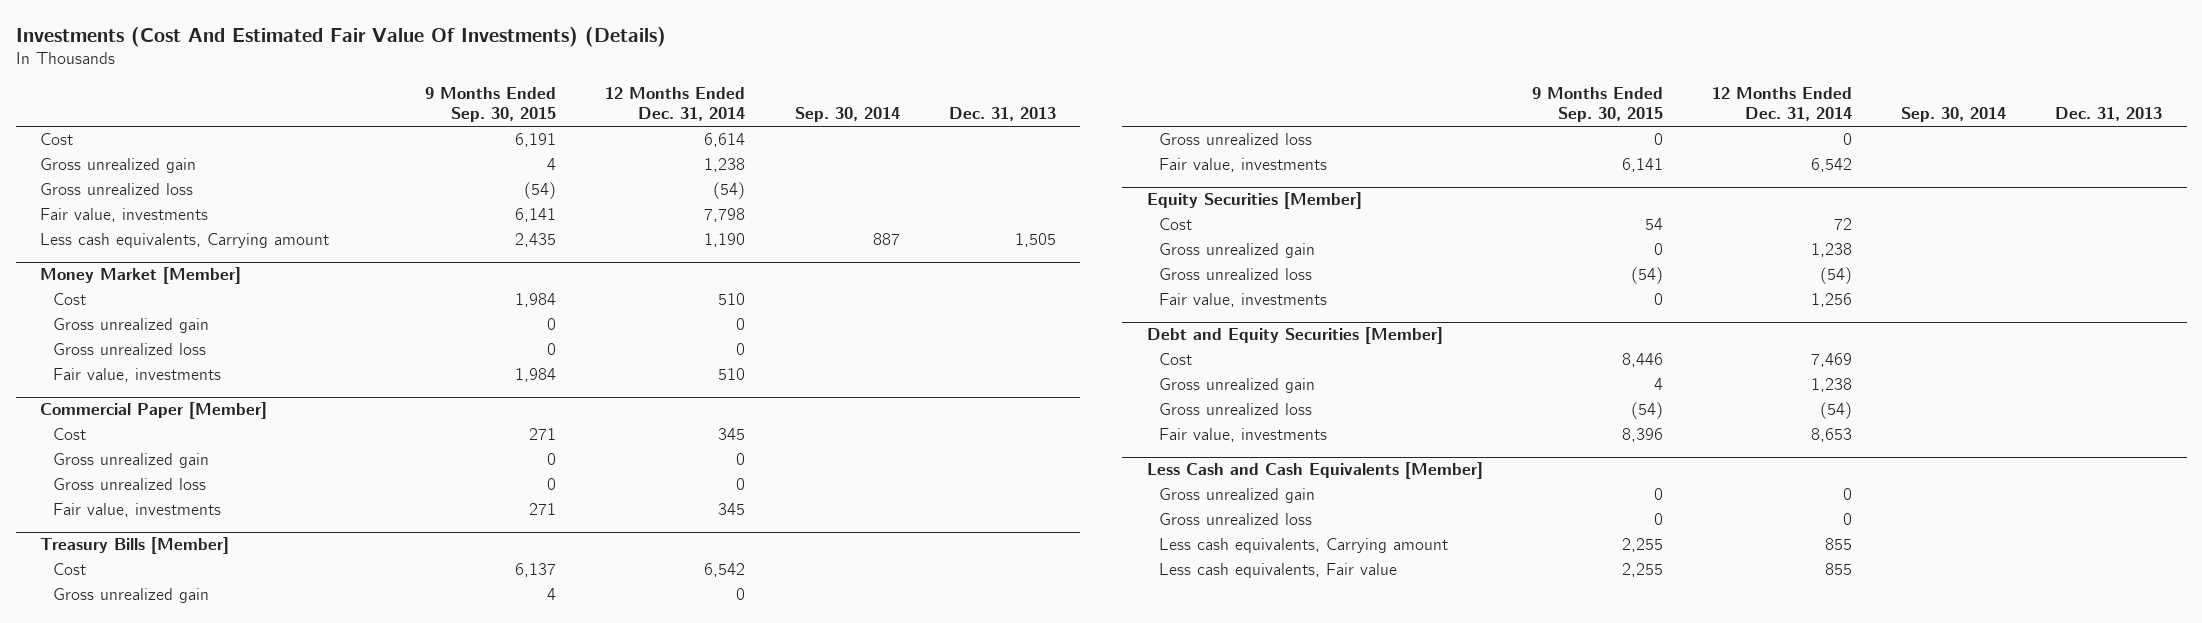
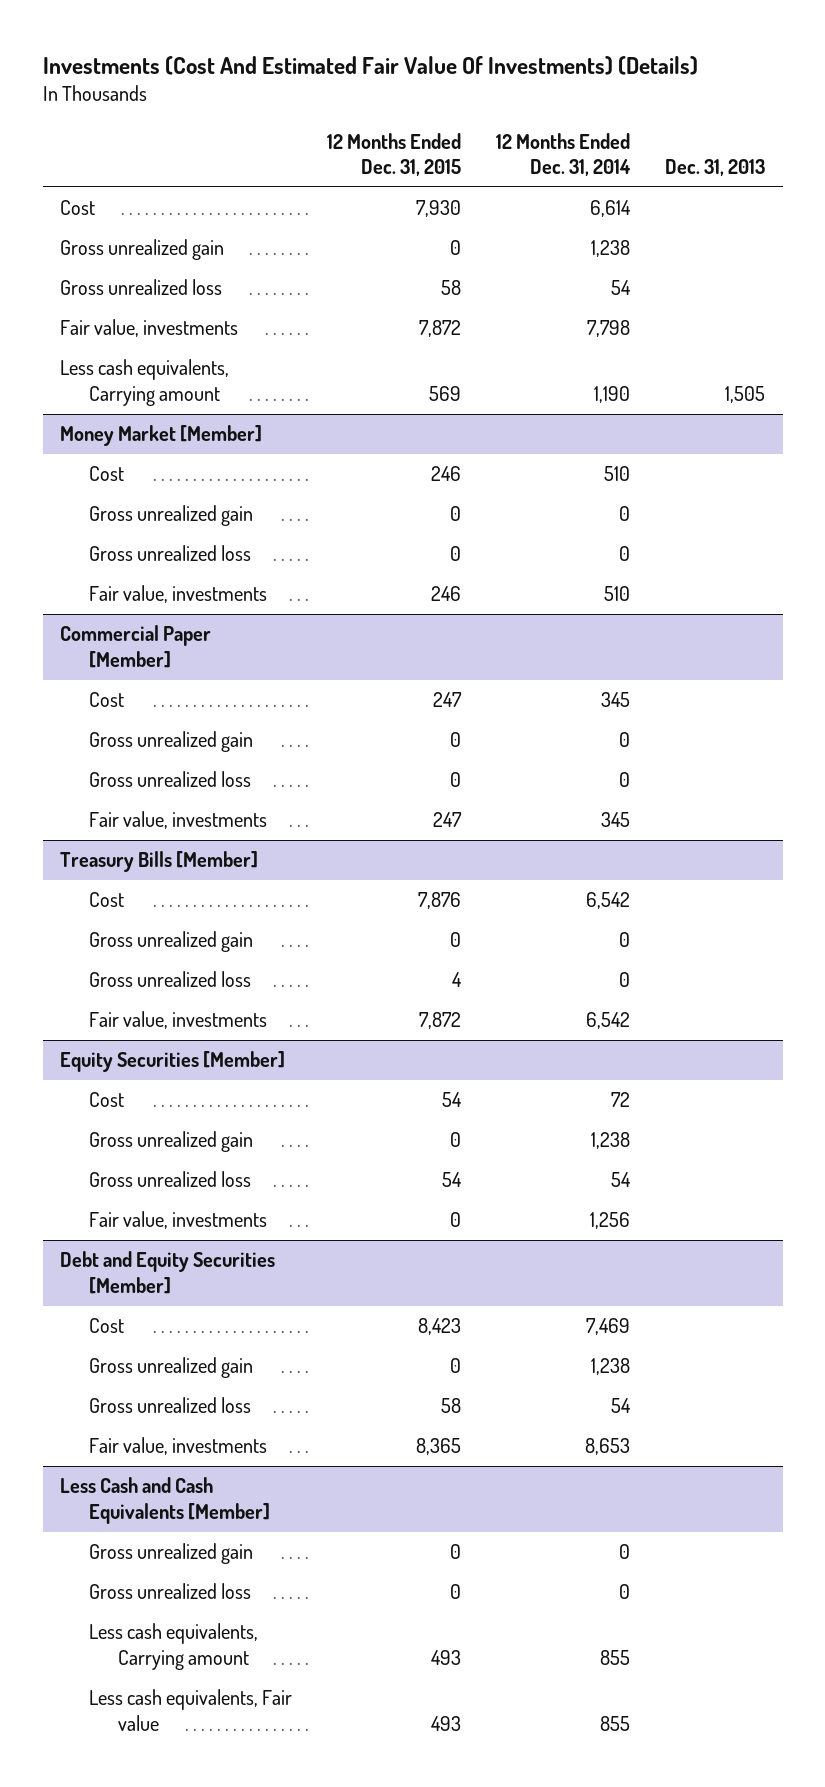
- | 9 Months Ended Sep. 30, 2015 | 12 Months Ended Dec. 31, 2014 | Sep. 30, 2014 | Dec. 31, 2013
+ | 12 Months Ended Dec. 31, 2015 | 12 Months Ended Dec. 31, 2014 | Dec. 31, 2013
- Gross unrealized loss | (54) | (54) | |
+ Gross unrealized loss | 58 | 54 |
@ Equity Securities [Member]
- Gross unrealized loss | (54) | (54) | |
+ Gross unrealized loss | 54 | 54 |
@ Debt and Equity Securities [Member]
- Gross unrealized loss | (54) | (54) | |
+ Gross unrealized loss | 58 | 54 |

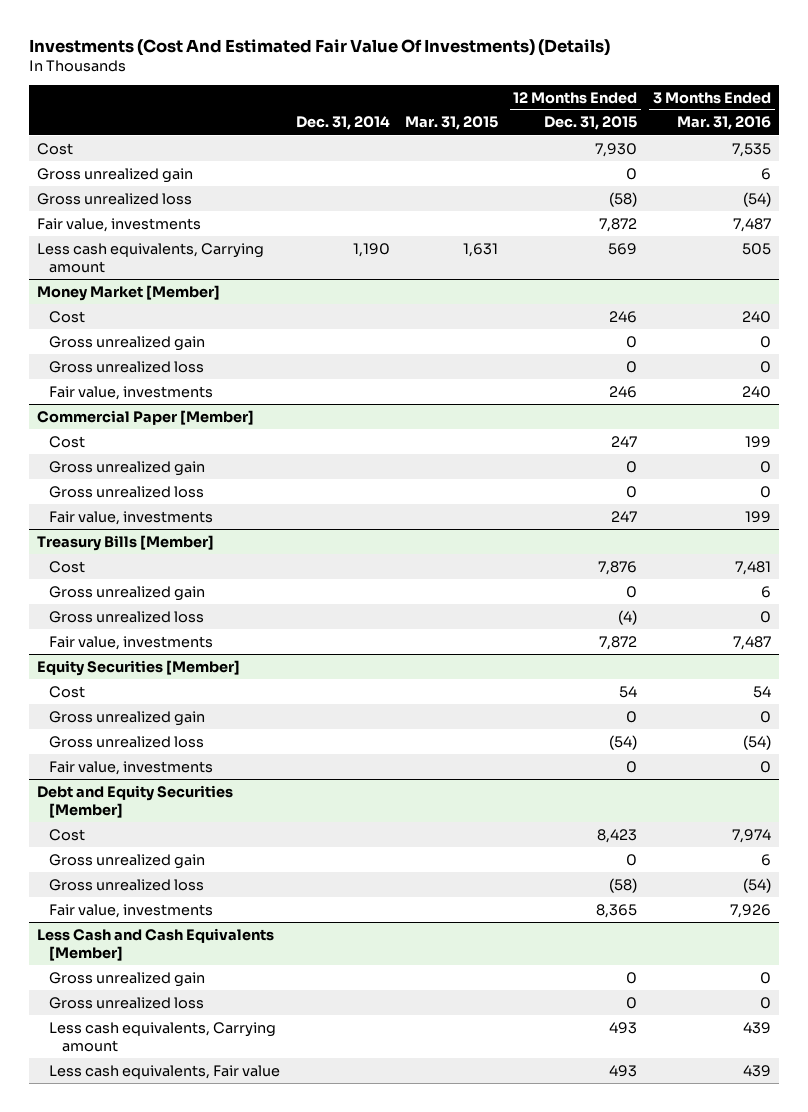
- | 12 Months Ended Dec. 31, 2015 | 12 Months Ended Dec. 31, 2014 | Dec. 31, 2013
+ | Dec. 31, 2014 | Mar. 31, 2015 | 12 Months Ended Dec. 31, 2015 | 3 Months Ended Mar. 31, 2016
- Gross unrealized loss | 58 | 54 |
+ Gross unrealized loss | | | (58) | (54)
@ Treasury Bills [Member]
- Gross unrealized loss | 4 | 0 |
+ Gross unrealized loss | | | (4) | 0
@ Equity Securities [Member]
- Gross unrealized loss | 54 | 54 |
+ Gross unrealized loss | | | (54) | (54)
@ Debt and Equity Securities [Member]
- Gross unrealized loss | 58 | 54 |
+ Gross unrealized loss | | | (58) | (54)

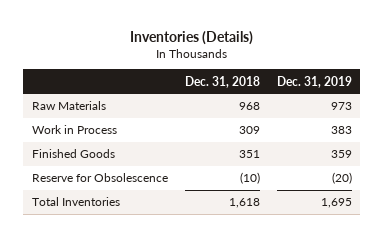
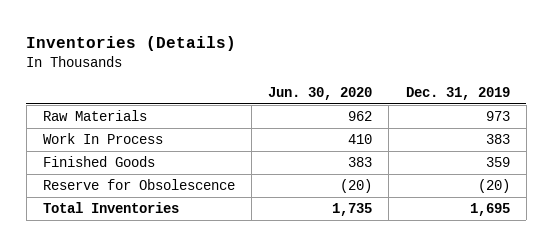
- | Dec. 31, 2018 | Dec. 31, 2019
+ | Jun. 30, 2020 | Dec. 31, 2019
- Work in Process | 309 | 383
+ Work In Process | 410 | 383

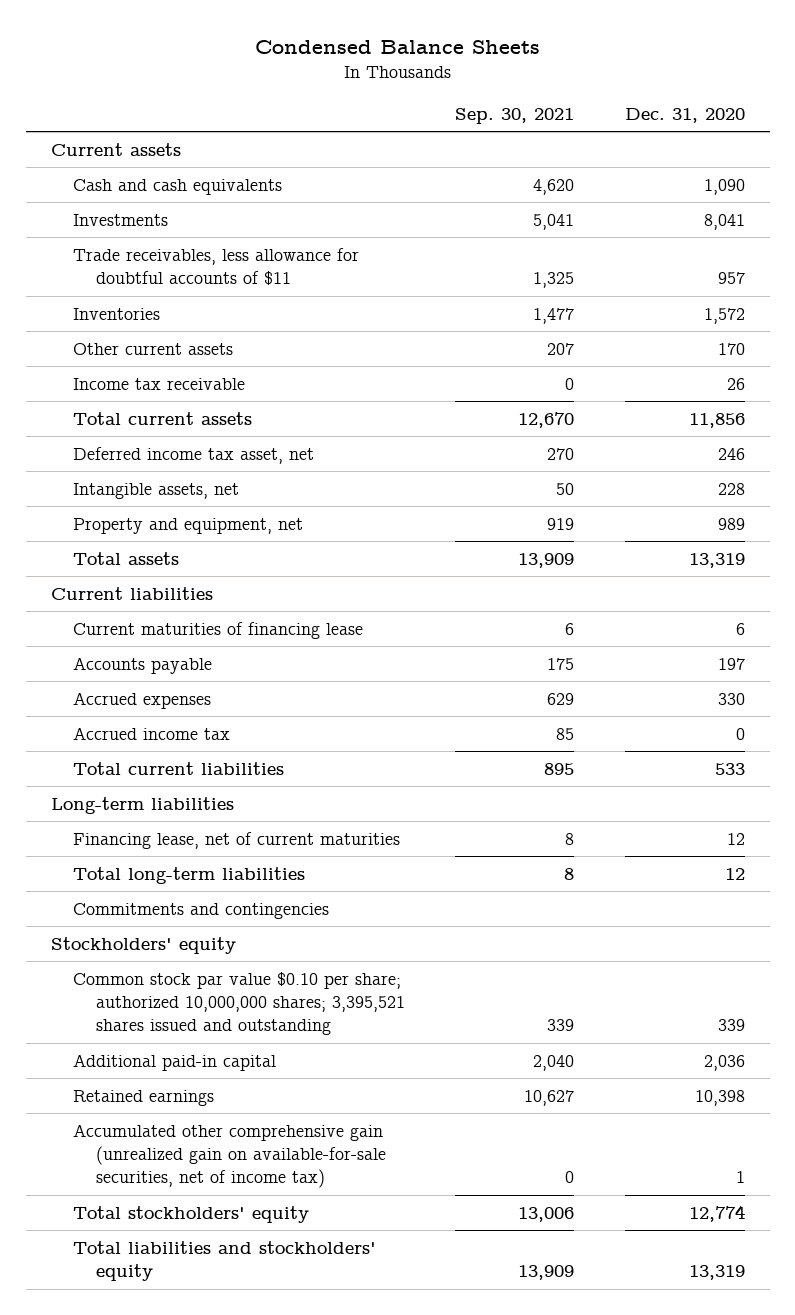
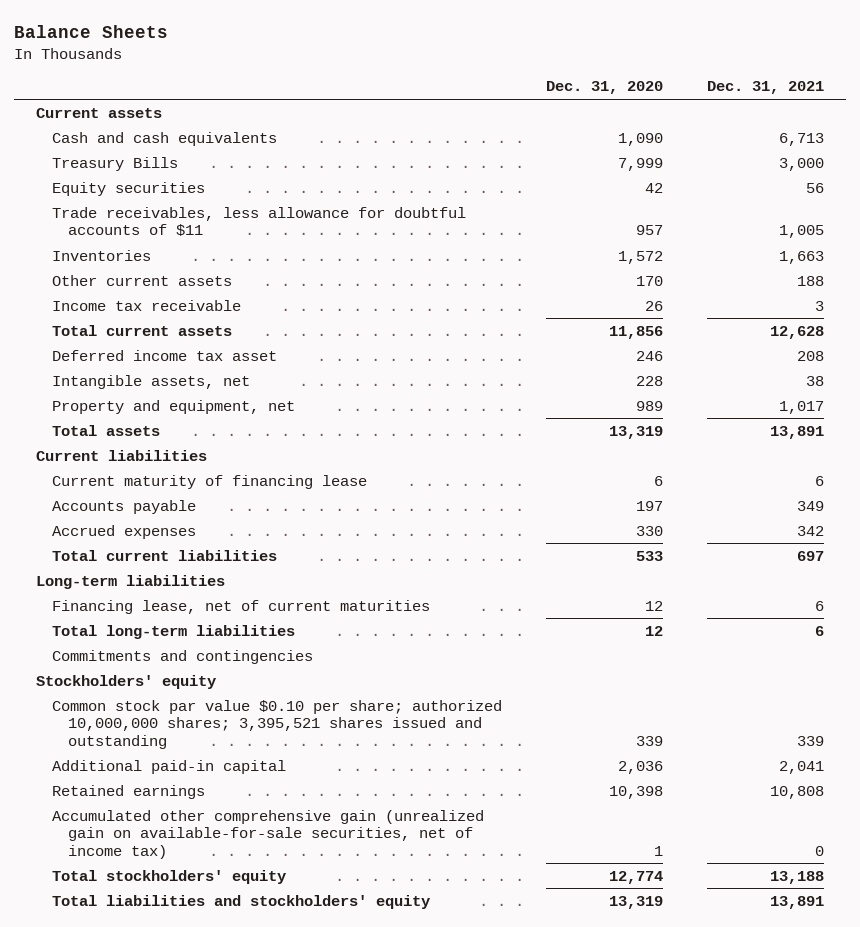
- Condensed Balance Sheets
+ Balance Sheets
- | Sep. 30, 2021 | Dec. 31, 2020
+ | Dec. 31, 2020 | Dec. 31, 2021
- Investments | 5,041 | 8,041
+ Treasury Bills | 7,999 | 3,000
+ Equity securities | 42 | 56
- Deferred income tax asset, net | 270 | 246
+ Deferred income tax asset | 246 | 208
- Current maturities of financing lease | 6 | 6
+ Current maturity of financing lease | 6 | 6
- Accrued income tax | 85 | 0

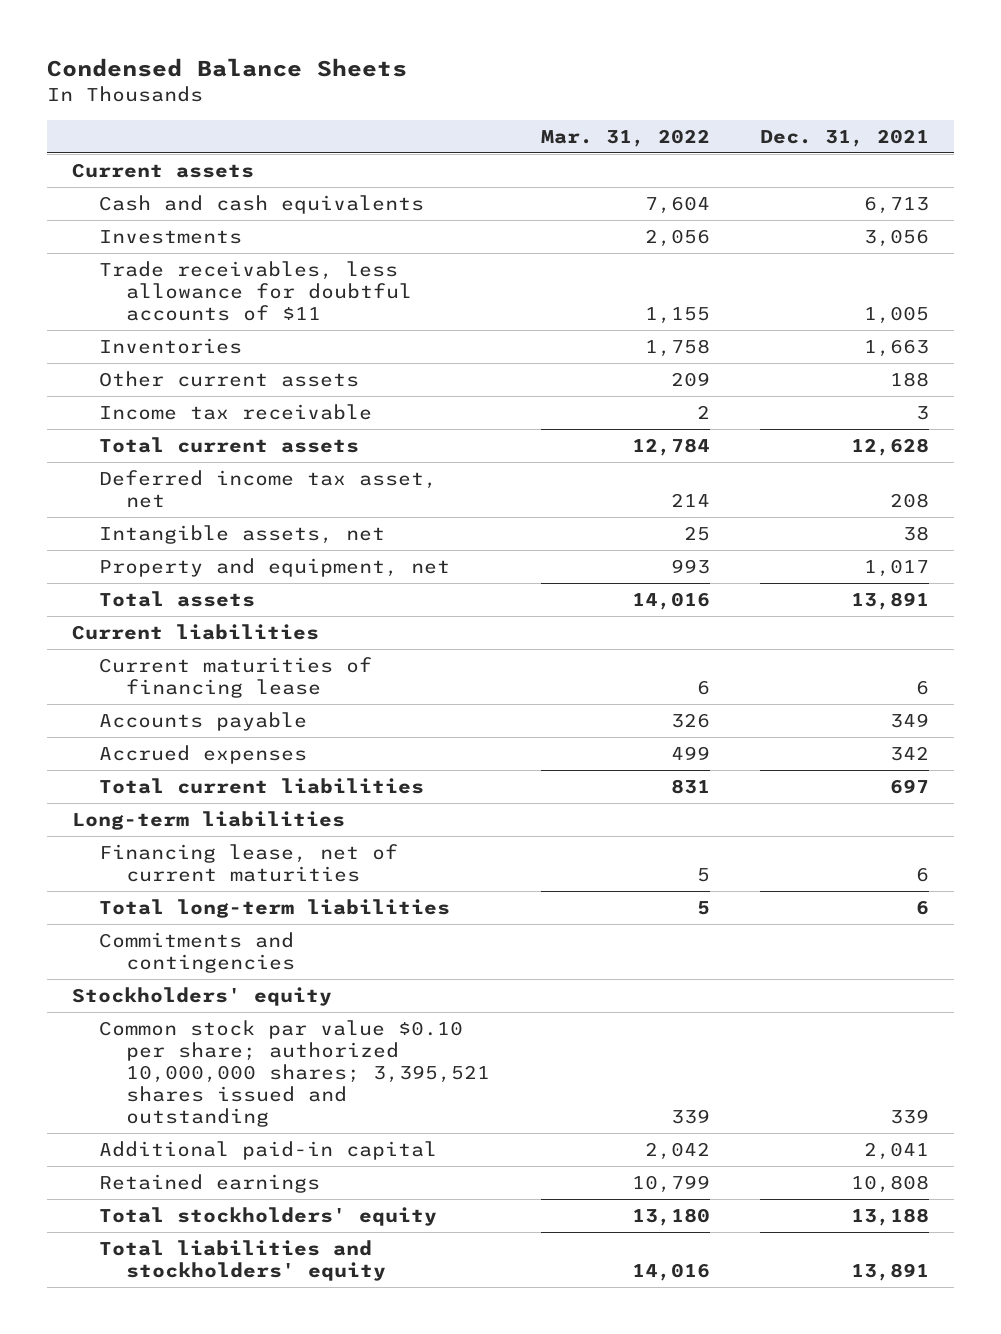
- Balance Sheets
+ Condensed Balance Sheets
- | Dec. 31, 2020 | Dec. 31, 2021
+ | Mar. 31, 2022 | Dec. 31, 2021
- Treasury Bills | 7,999 | 3,000
- Equity securities | 42 | 56
+ Investments | 2,056 | 3,056
- Deferred income tax asset | 246 | 208
+ Deferred income tax asset, net | 214 | 208
- Current maturity of financing lease | 6 | 6
+ Current maturities of financing lease | 6 | 6
- Accumulated other comprehensive gain (unrealized gain on available-for-sale securities, net of income tax) | 1 | 0

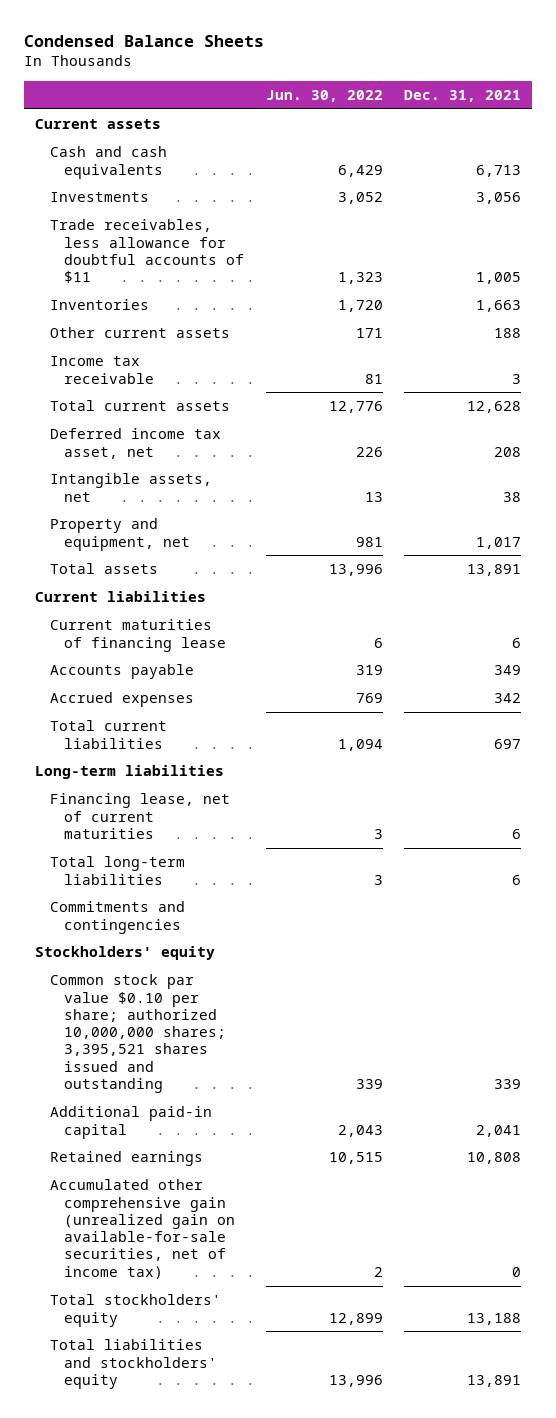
- | Mar. 31, 2022 | Dec. 31, 2021
+ | Jun. 30, 2022 | Dec. 31, 2021
+ Accumulated other comprehensive gain (unrealized gain on available-for-sale securities, net of income tax) | 2 | 0

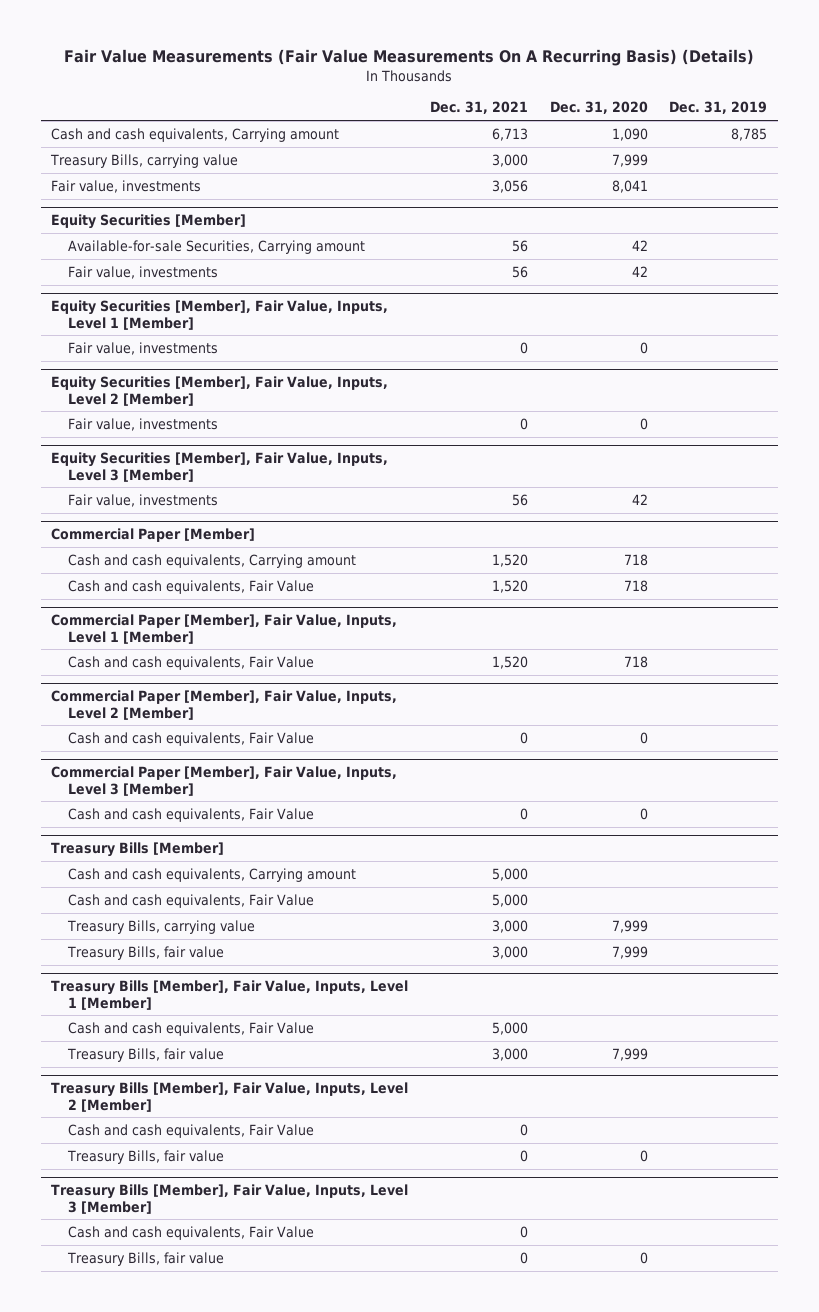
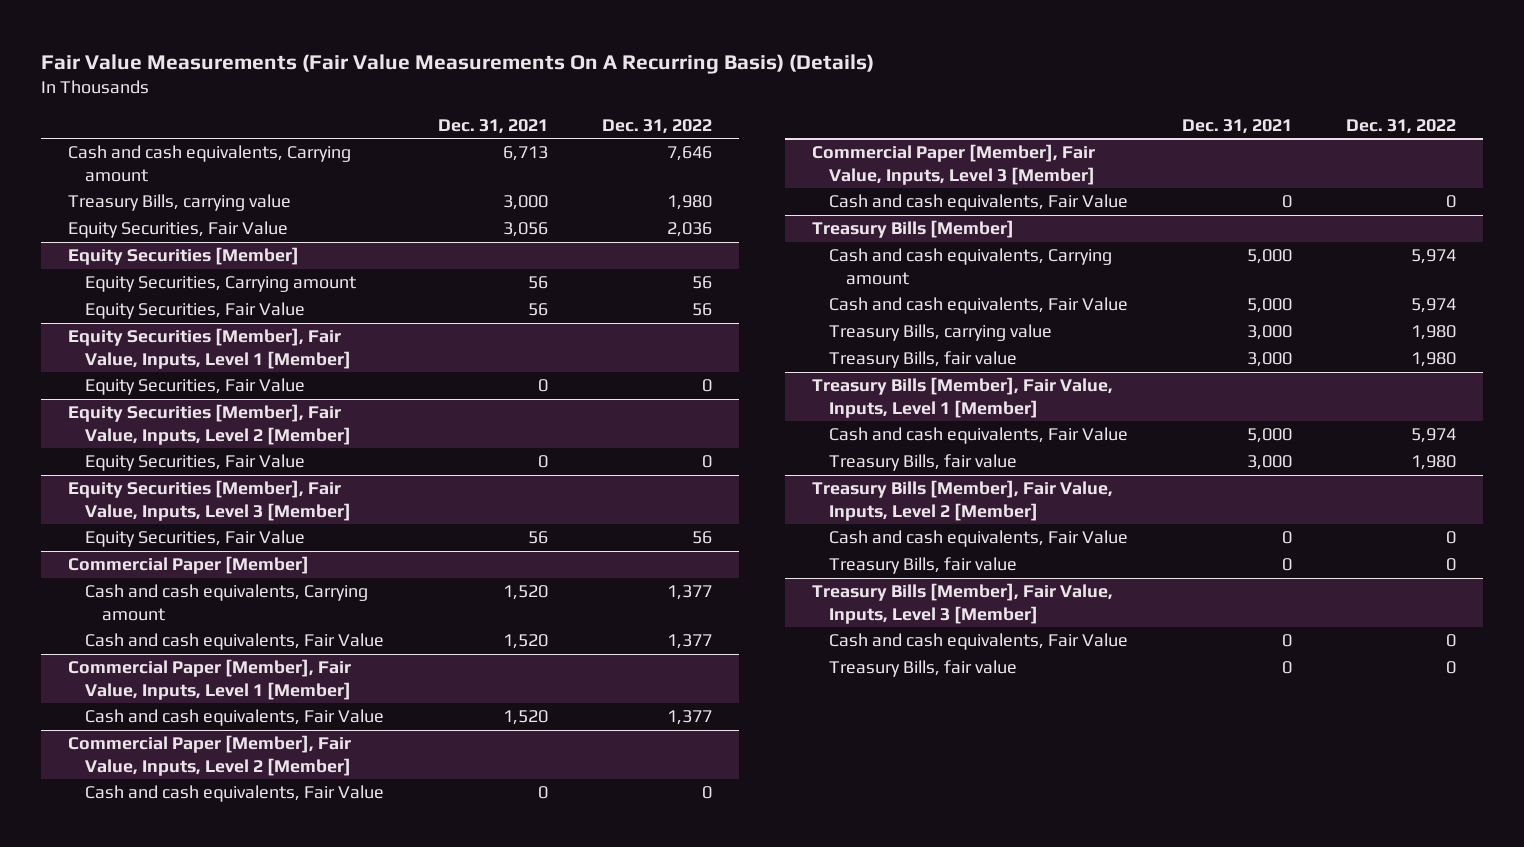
- | Dec. 31, 2021 | Dec. 31, 2020 | Dec. 31, 2019
+ | Dec. 31, 2021 | Dec. 31, 2022
- Fair value, investments | 3,056 | 8,041 |
+ Equity Securities, Fair Value | 3,056 | 2,036
@ Equity Securities [Member]
- Available-for-sale Securities, Carrying amount | 56 | 42 |
- Fair value, investments | 56 | 42 |
+ Equity Securities, Carrying amount | 56 | 56
+ Equity Securities, Fair Value | 56 | 56
@ Equity Securities [Member], Fair Value, Inputs, Level 1 [Member]
- Fair value, investments | 0 | 0 |
+ Equity Securities, Fair Value | 0 | 0
@ Equity Securities [Member], Fair Value, Inputs, Level 2 [Member]
- Fair value, investments | 0 | 0 |
+ Equity Securities, Fair Value | 0 | 0
@ Equity Securities [Member], Fair Value, Inputs, Level 3 [Member]
- Fair value, investments | 56 | 42 |
+ Equity Securities, Fair Value | 56 | 56

